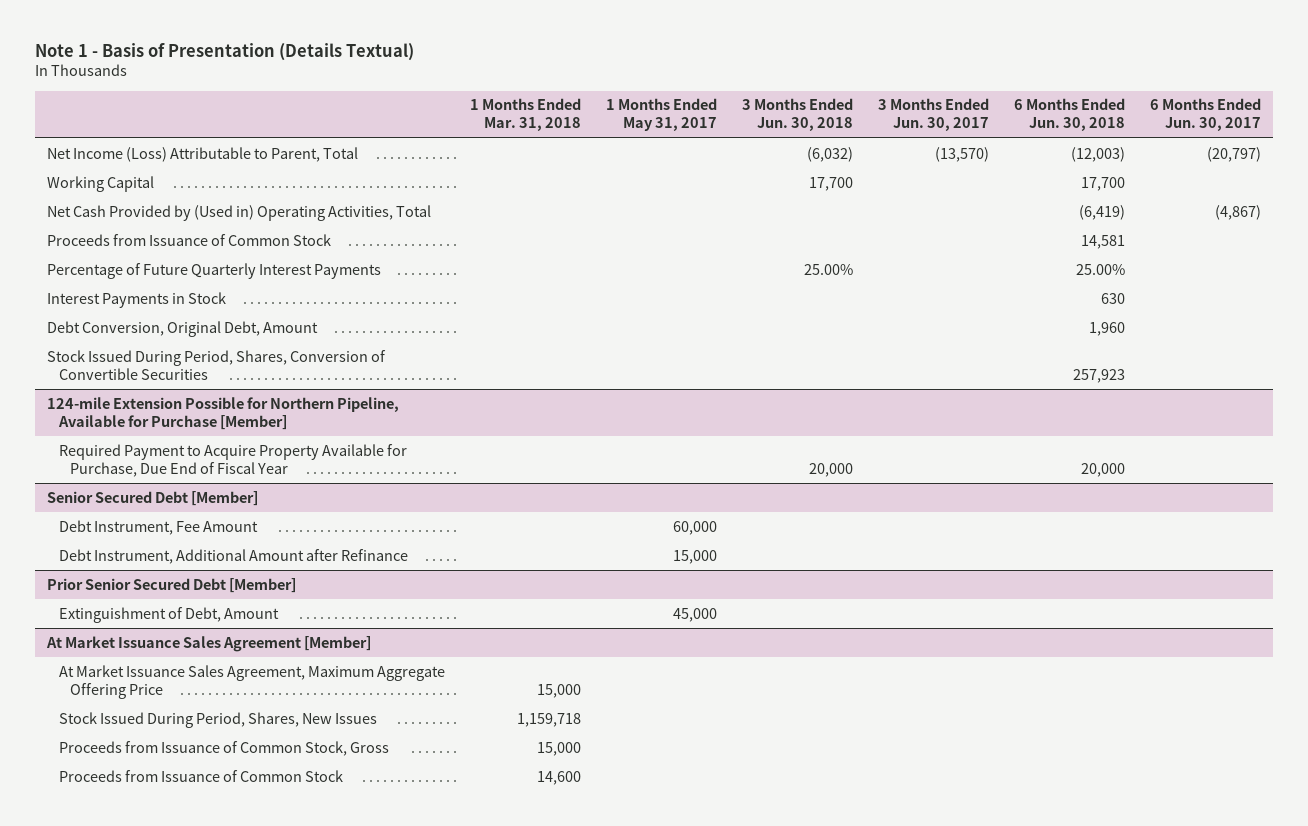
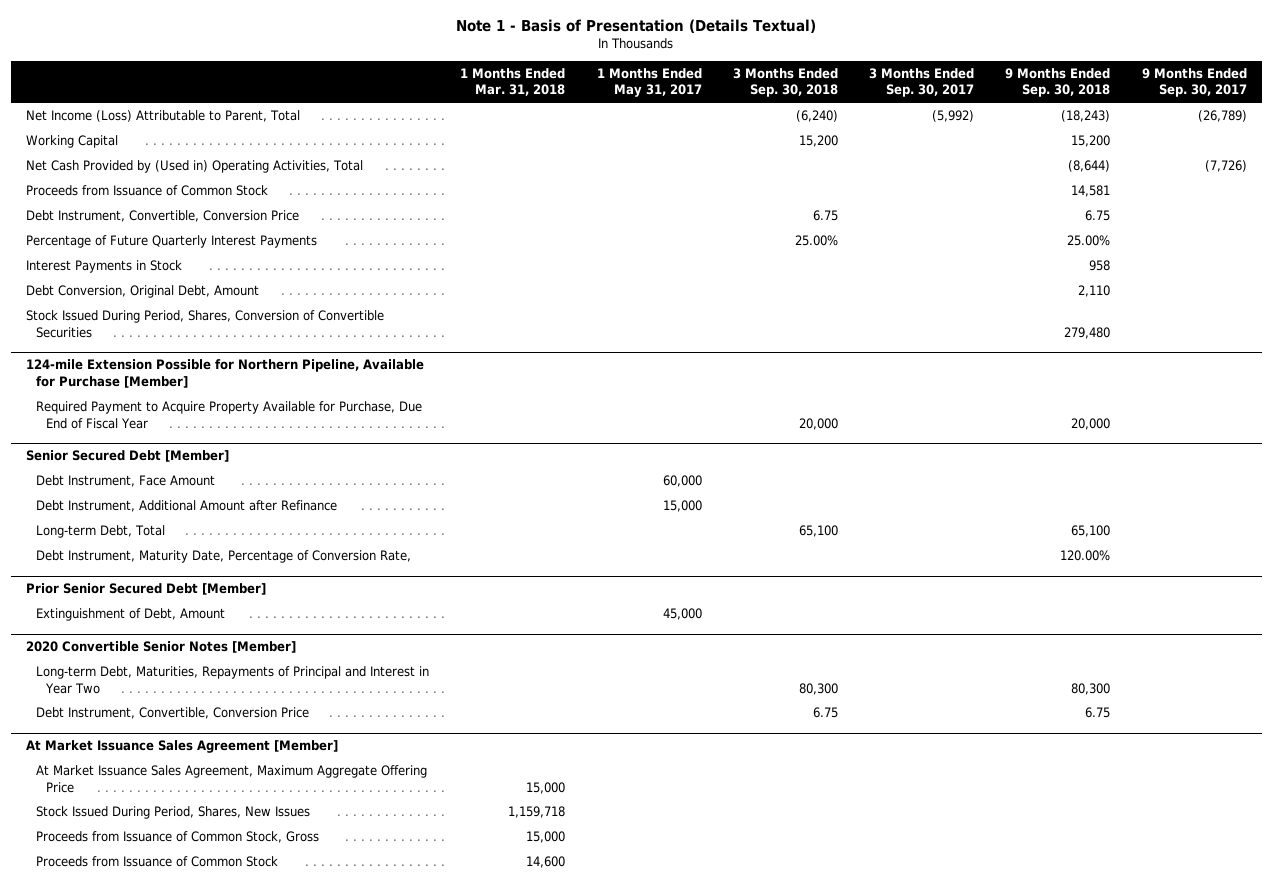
- | 1 Months Ended Mar. 31, 2018 | 1 Months Ended May 31, 2017 | 3 Months Ended Jun. 30, 2018 | 3 Months Ended Jun. 30, 2017 | 6 Months Ended Jun. 30, 2018 | 6 Months Ended Jun. 30, 2017
+ | 1 Months Ended Mar. 31, 2018 | 1 Months Ended May 31, 2017 | 3 Months Ended Sep. 30, 2018 | 3 Months Ended Sep. 30, 2017 | 9 Months Ended Sep. 30, 2018 | 9 Months Ended Sep. 30, 2017
+ Debt Instrument, Convertible, Conversion Price | | | 6.75 | | 6.75 |
@ Senior Secured Debt [Member]
- Debt Instrument, Fee Amount | | 60,000 | | | |
+ Debt Instrument, Face Amount | | 60,000 | | | |
+ Long-term Debt, Total | | | 65,100 | | 65,100 |
+ Debt Instrument, Maturity Date, Percentage of Conversion Rate, | | | | | 120.00% |
+ 2020 Convertible Senior Notes [Member]
+ Long-term Debt, Maturities, Repayments of Principal and Interest in Year Two | | | 80,300 | | 80,300 |
+ Debt Instrument, Convertible, Conversion Price | | | 6.75 | | 6.75 |

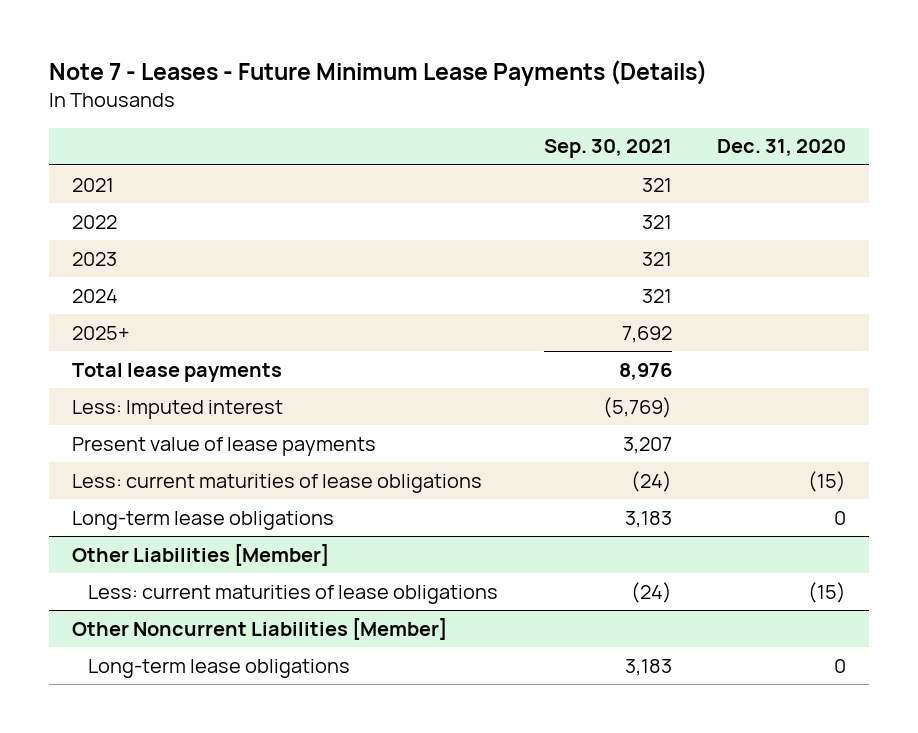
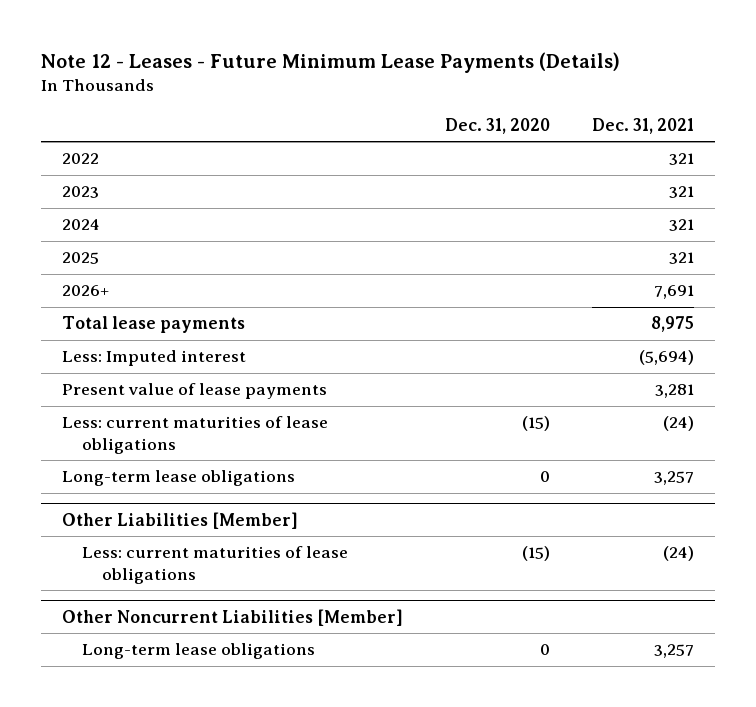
- Note 7 - Leases - Future Minimum Lease Payments (Details)
+ Note 12 - Leases - Future Minimum Lease Payments (Details)
- | Sep. 30, 2021 | Dec. 31, 2020
+ | Dec. 31, 2020 | Dec. 31, 2021
- 2021 | 321 |
- 2025+ | 7,692 |
+ 2025 | | 321
+ 2026+ | | 7,691

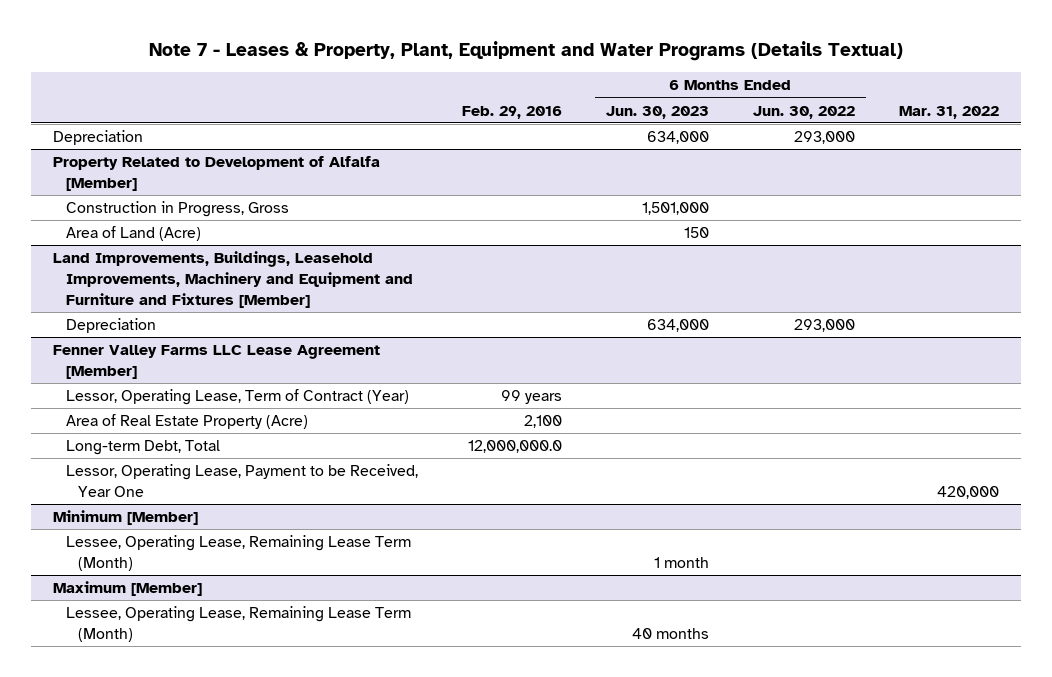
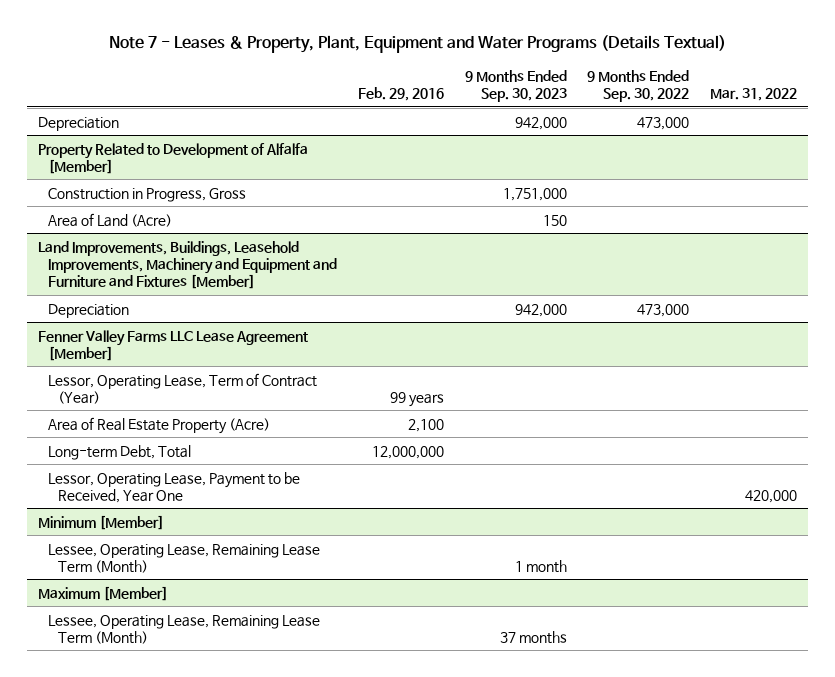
- | Feb. 29, 2016 | 6 Months Ended Jun. 30, 2023 | 6 Months Ended Jun. 30, 2022 | Mar. 31, 2022
+ | Feb. 29, 2016 | 9 Months Ended Sep. 30, 2023 | 9 Months Ended Sep. 30, 2022 | Mar. 31, 2022
@ Fenner Valley Farms LLC Lease Agreement [Member]
- Long-term Debt, Total | 12,000,000.0 | | |
+ Long-term Debt, Total | 12,000,000 | | |

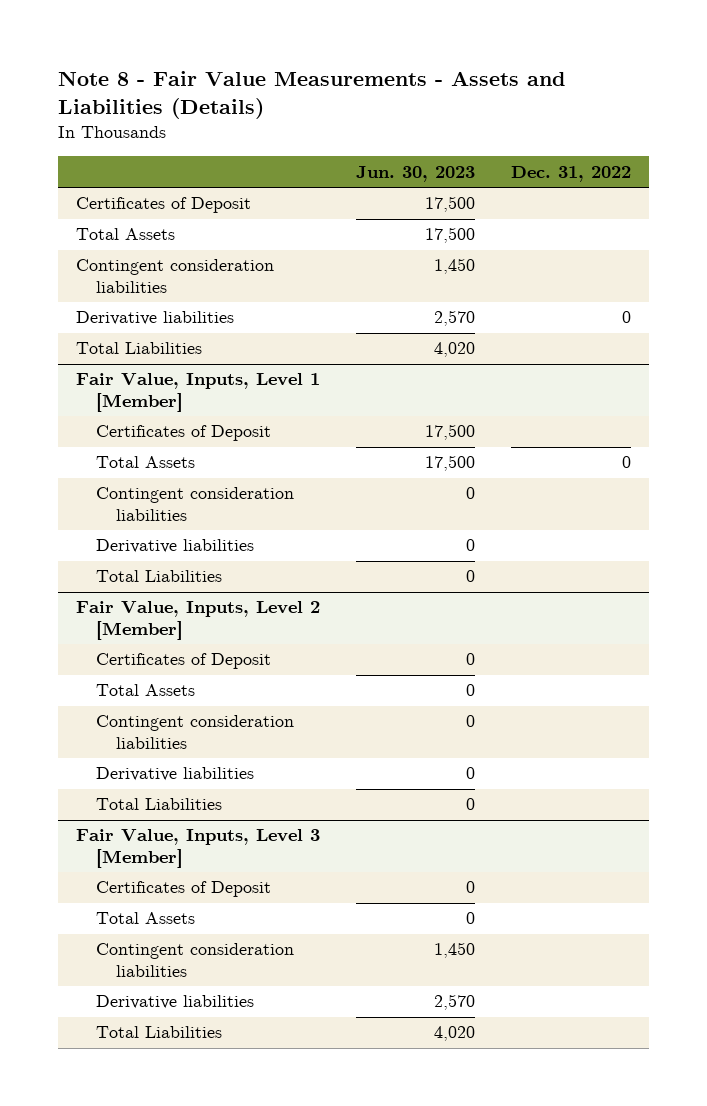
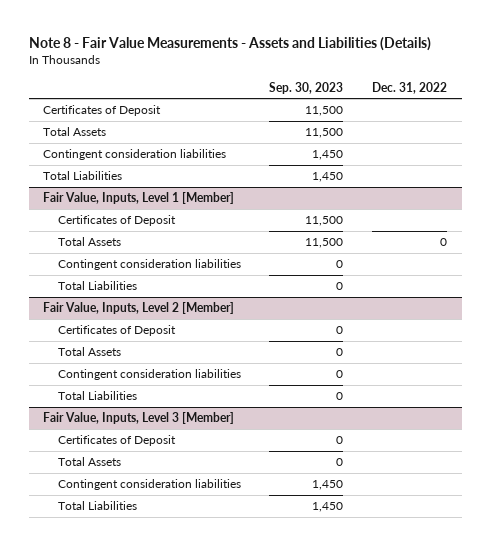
- | Jun. 30, 2023 | Dec. 31, 2022
+ | Sep. 30, 2023 | Dec. 31, 2022
- Derivative liabilities | 2,570 | 0
@ Fair Value, Inputs, Level 1 [Member]
- Derivative liabilities | 0 |
@ Fair Value, Inputs, Level 2 [Member]
- Derivative liabilities | 0 |
@ Fair Value, Inputs, Level 3 [Member]
- Derivative liabilities | 2,570 |

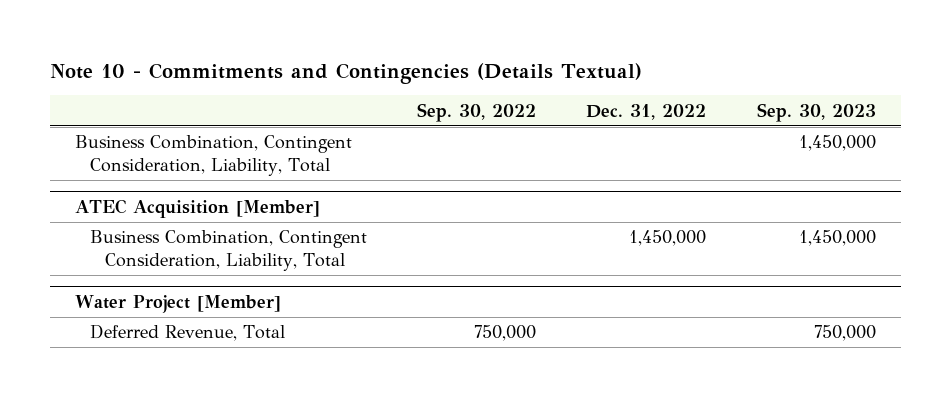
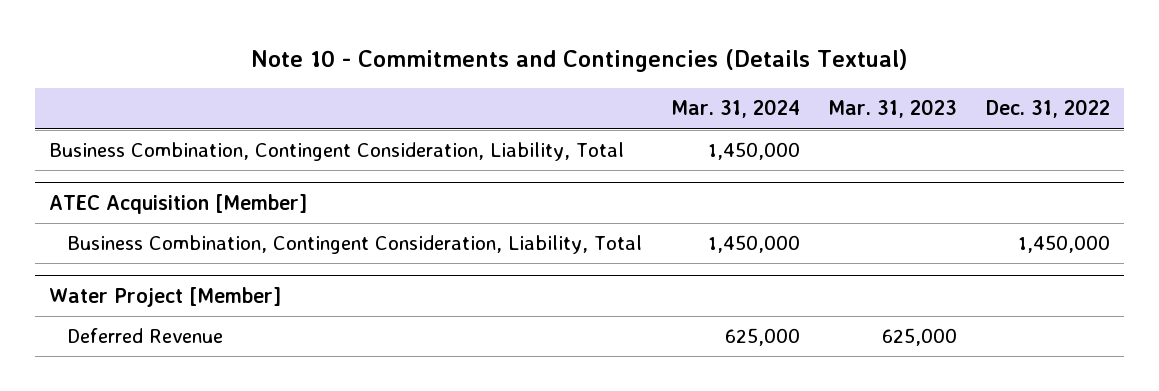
- | Sep. 30, 2022 | Dec. 31, 2022 | Sep. 30, 2023
+ | Mar. 31, 2024 | Mar. 31, 2023 | Dec. 31, 2022
@ Water Project [Member]
- Deferred Revenue, Total | 750,000 | | 750,000
+ Deferred Revenue | 625,000 | 625,000 |

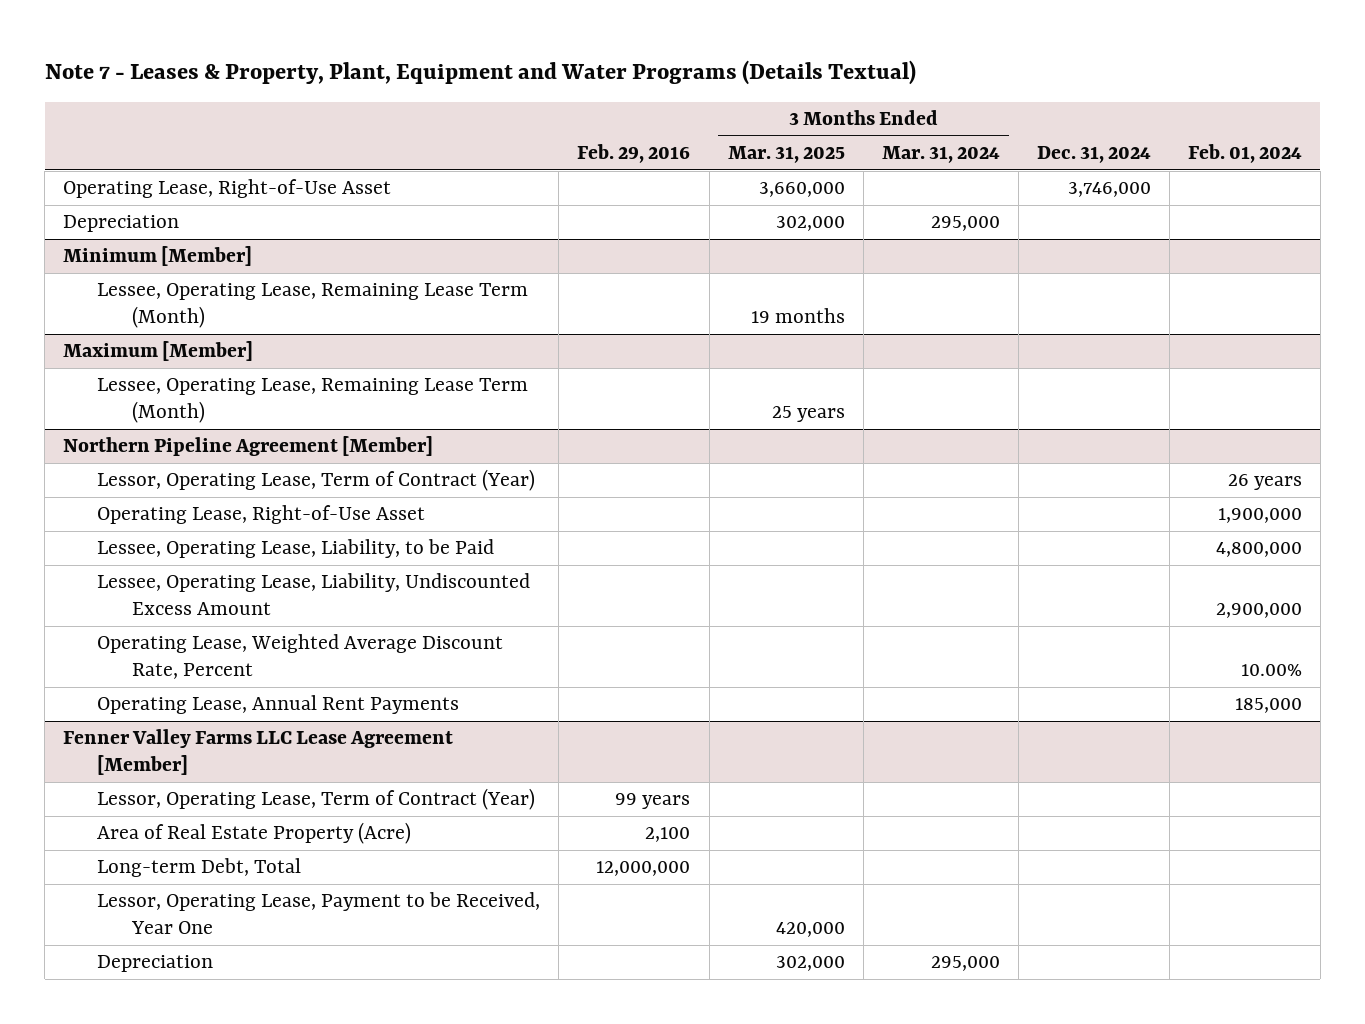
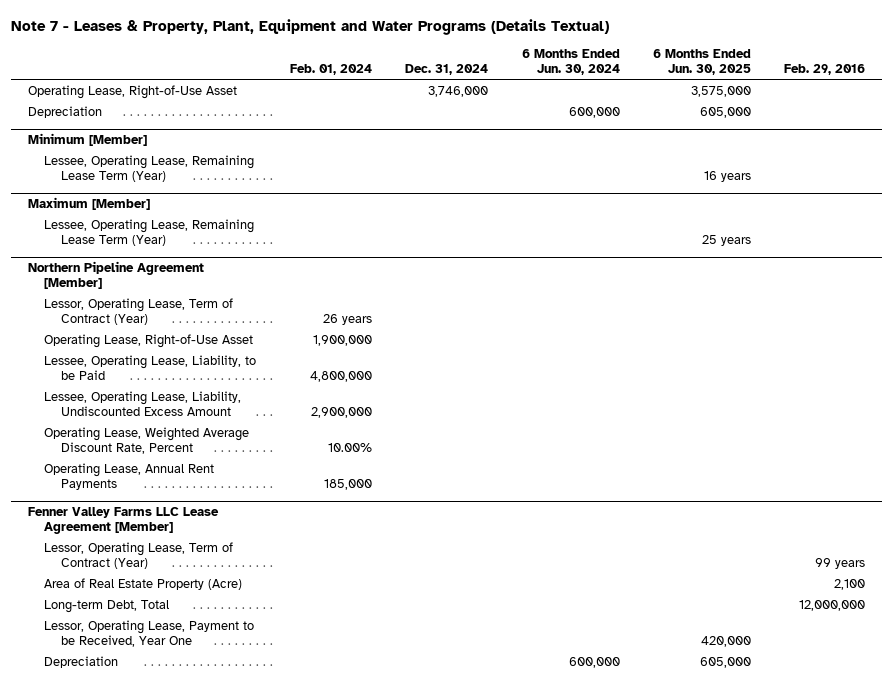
- | Feb. 29, 2016 | 3 Months Ended Mar. 31, 2025 | 3 Months Ended Mar. 31, 2024 | Dec. 31, 2024 | Feb. 01, 2024
+ | Feb. 01, 2024 | Dec. 31, 2024 | 6 Months Ended Jun. 30, 2024 | 6 Months Ended Jun. 30, 2025 | Feb. 29, 2016
@ Minimum [Member]
- Lessee, Operating Lease, Remaining Lease Term (Month) | | 19 months | | |
+ Lessee, Operating Lease, Remaining Lease Term (Year) | | | | 16 years |
@ Maximum [Member]
- Lessee, Operating Lease, Remaining Lease Term (Month) | | 25 years | | |
+ Lessee, Operating Lease, Remaining Lease Term (Year) | | | | 25 years |

